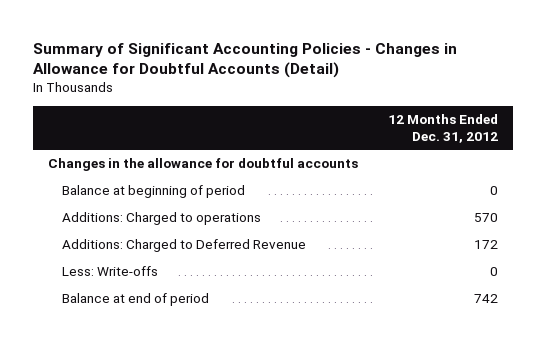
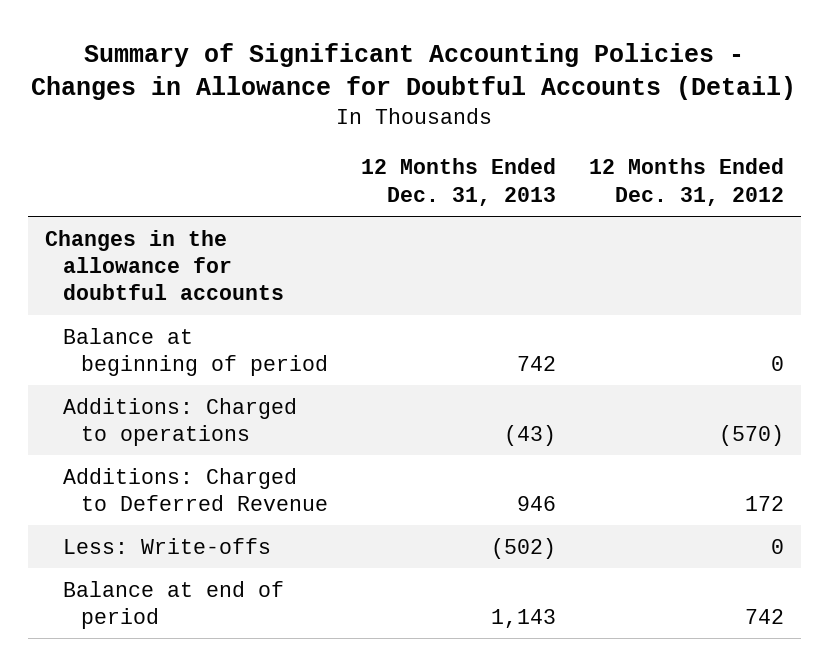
- | 12 Months Ended Dec. 31, 2012
+ | 12 Months Ended Dec. 31, 2013 | 12 Months Ended Dec. 31, 2012
- Additions: Charged to operations | 570
+ Additions: Charged to operations | (43) | (570)

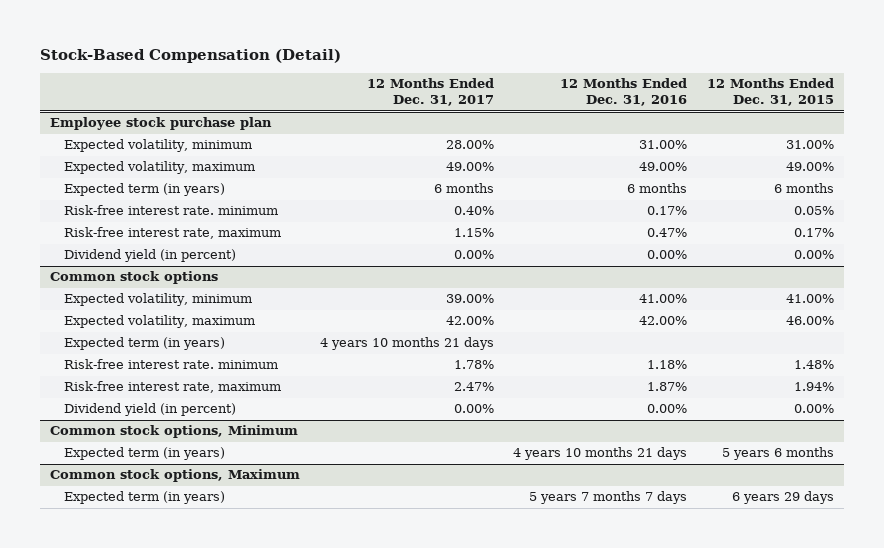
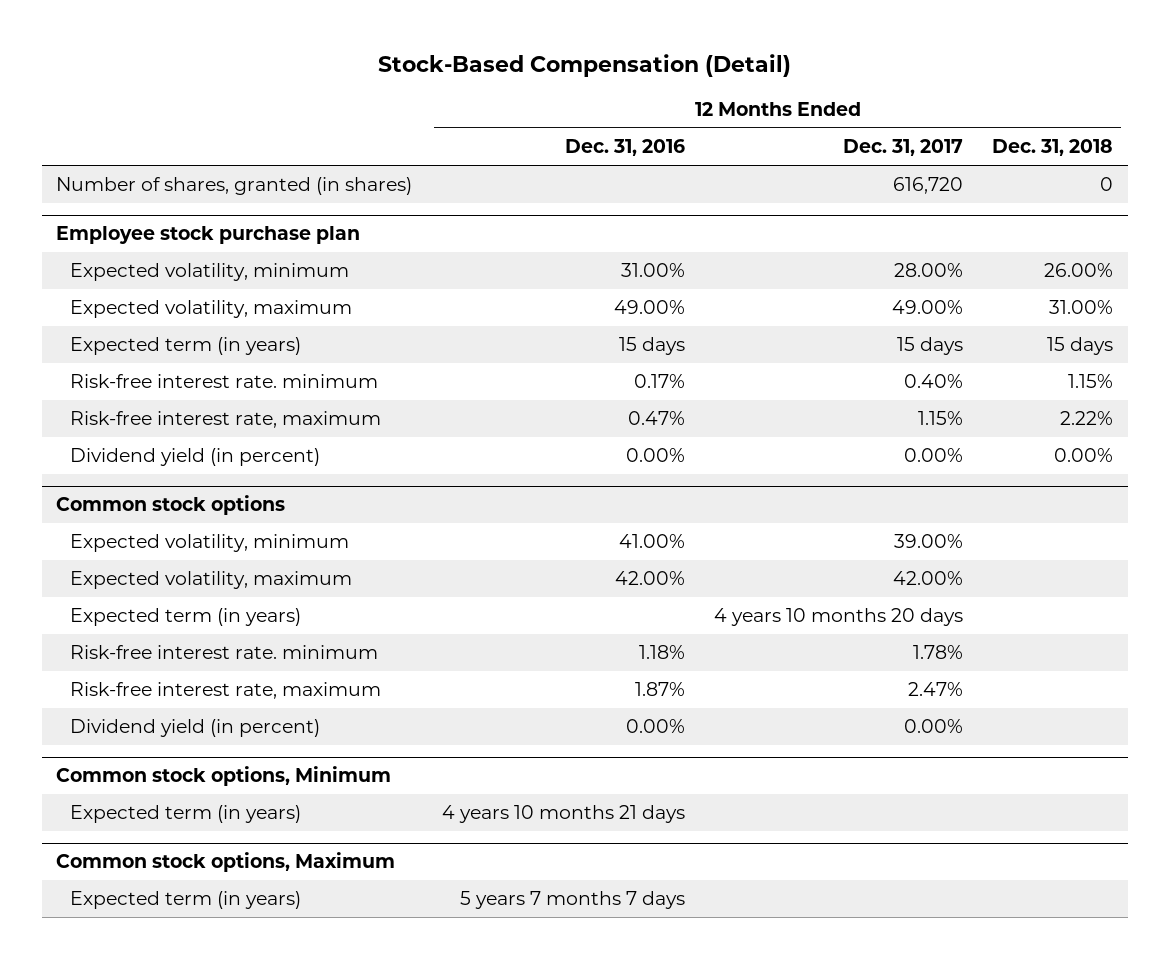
- | 12 Months Ended Dec. 31, 2017 | 12 Months Ended Dec. 31, 2016 | 12 Months Ended Dec. 31, 2015
+ | 12 Months Ended Dec. 31, 2016 | 12 Months Ended Dec. 31, 2017 | 12 Months Ended Dec. 31, 2018
+ Number of shares, granted (in shares) | | 616,720 | 0
@ Employee stock purchase plan
- Expected term (in years) | 6 months | 6 months | 6 months
+ Expected term (in years) | 15 days | 15 days | 15 days
@ Common stock options
- Expected term (in years) | 4 years 10 months 21 days | |
+ Expected term (in years) | | 4 years 10 months 20 days |

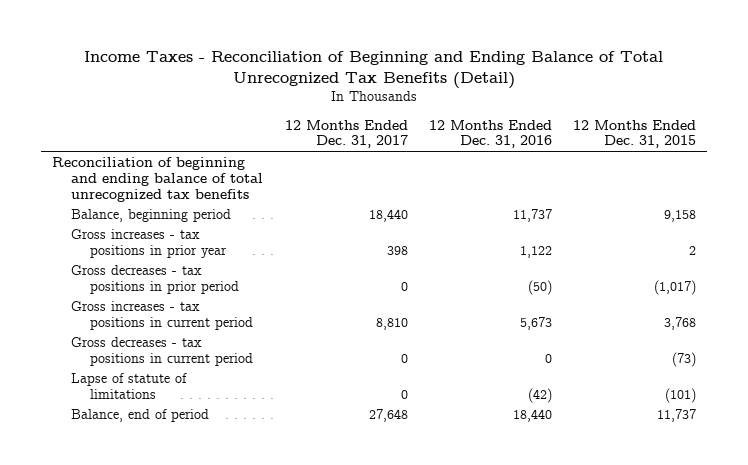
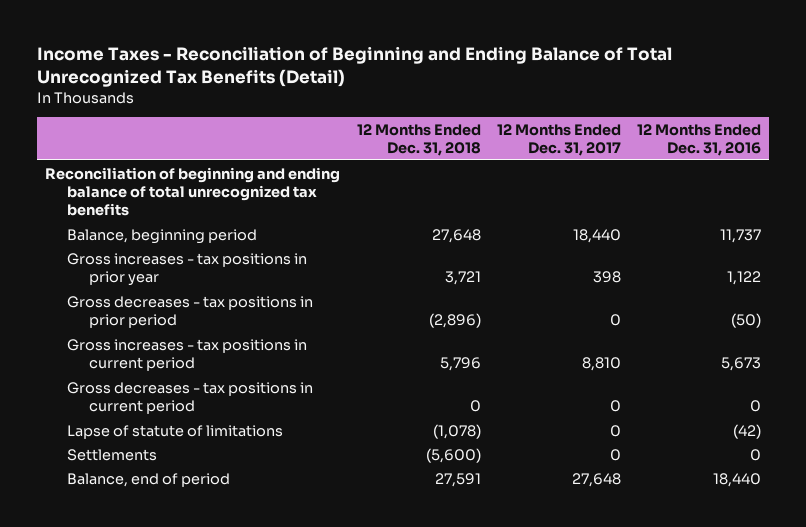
- | 12 Months Ended Dec. 31, 2017 | 12 Months Ended Dec. 31, 2016 | 12 Months Ended Dec. 31, 2015
+ | 12 Months Ended Dec. 31, 2018 | 12 Months Ended Dec. 31, 2017 | 12 Months Ended Dec. 31, 2016
+ Settlements | (5,600) | 0 | 0

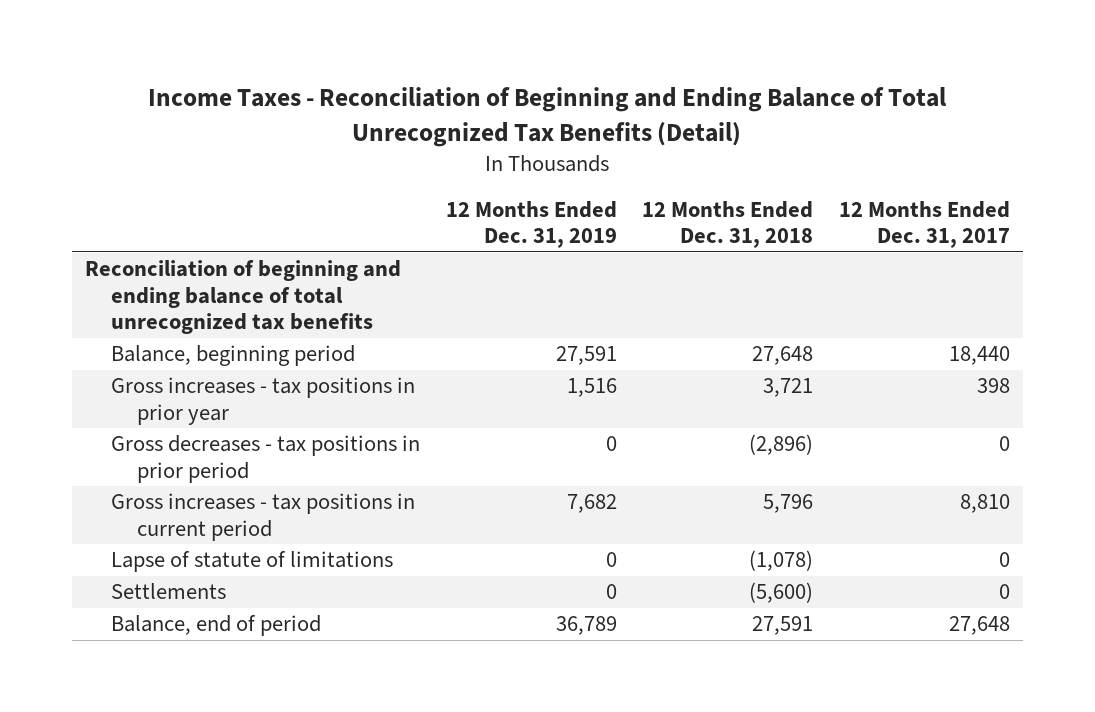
- | 12 Months Ended Dec. 31, 2018 | 12 Months Ended Dec. 31, 2017 | 12 Months Ended Dec. 31, 2016
+ | 12 Months Ended Dec. 31, 2019 | 12 Months Ended Dec. 31, 2018 | 12 Months Ended Dec. 31, 2017
- Gross decreases - tax positions in current period | 0 | 0 | 0

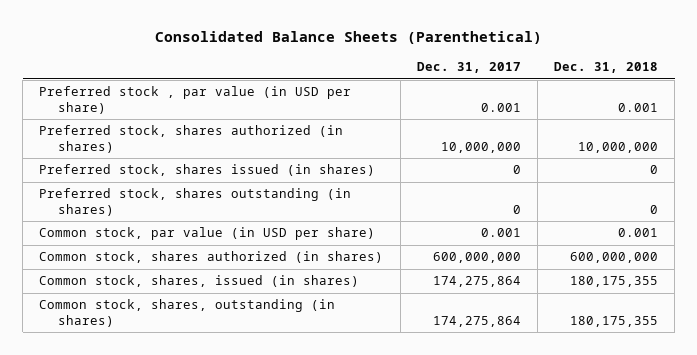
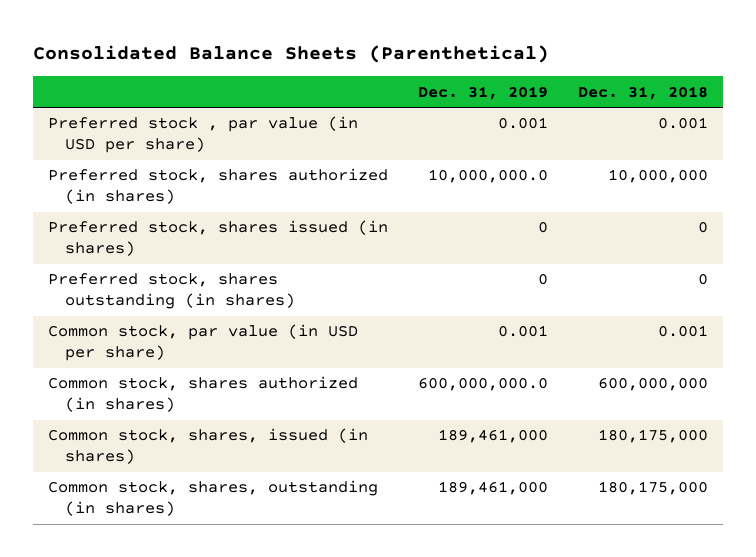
- | Dec. 31, 2017 | Dec. 31, 2018
+ | Dec. 31, 2019 | Dec. 31, 2018
- Common stock, shares, issued (in shares) | 174,275,864 | 180,175,355
- Common stock, shares, outstanding (in shares) | 174,275,864 | 180,175,355
+ Common stock, shares, issued (in shares) | 189,461,000 | 180,175,000
+ Common stock, shares, outstanding (in shares) | 189,461,000 | 180,175,000

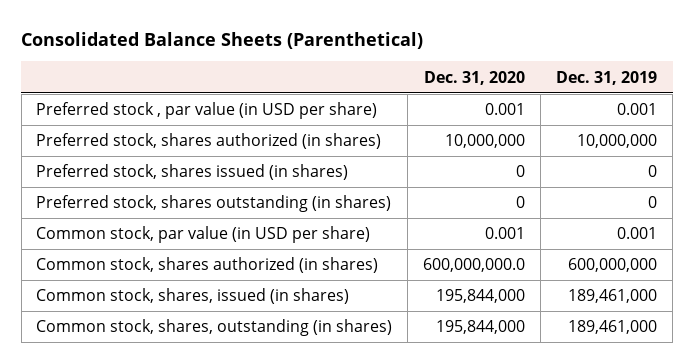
- | Dec. 31, 2019 | Dec. 31, 2018
+ | Dec. 31, 2020 | Dec. 31, 2019
- Preferred stock, shares authorized (in shares) | 10,000,000.0 | 10,000,000
+ Preferred stock, shares authorized (in shares) | 10,000,000 | 10,000,000
- Common stock, shares authorized (in shares) | 600,000,000.0 | 600,000,000
+ Common stock, shares authorized (in shares) | 600,000,000.0 | 600,000,000

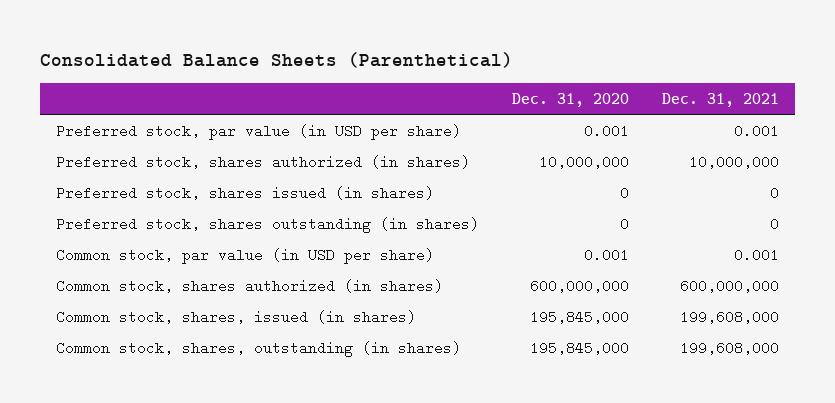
- | Dec. 31, 2020 | Dec. 31, 2019
+ | Dec. 31, 2020 | Dec. 31, 2021
- Preferred stock , par value (in USD per share) | 0.001 | 0.001
+ Preferred stock, par value (in USD per share) | 0.001 | 0.001
- Common stock, shares authorized (in shares) | 600,000,000.0 | 600,000,000
- Common stock, shares, issued (in shares) | 195,844,000 | 189,461,000
- Common stock, shares, outstanding (in shares) | 195,844,000 | 189,461,000
+ Common stock, shares authorized (in shares) | 600,000,000 | 600,000,000
+ Common stock, shares, issued (in shares) | 195,845,000 | 199,608,000
+ Common stock, shares, outstanding (in shares) | 195,845,000 | 199,608,000

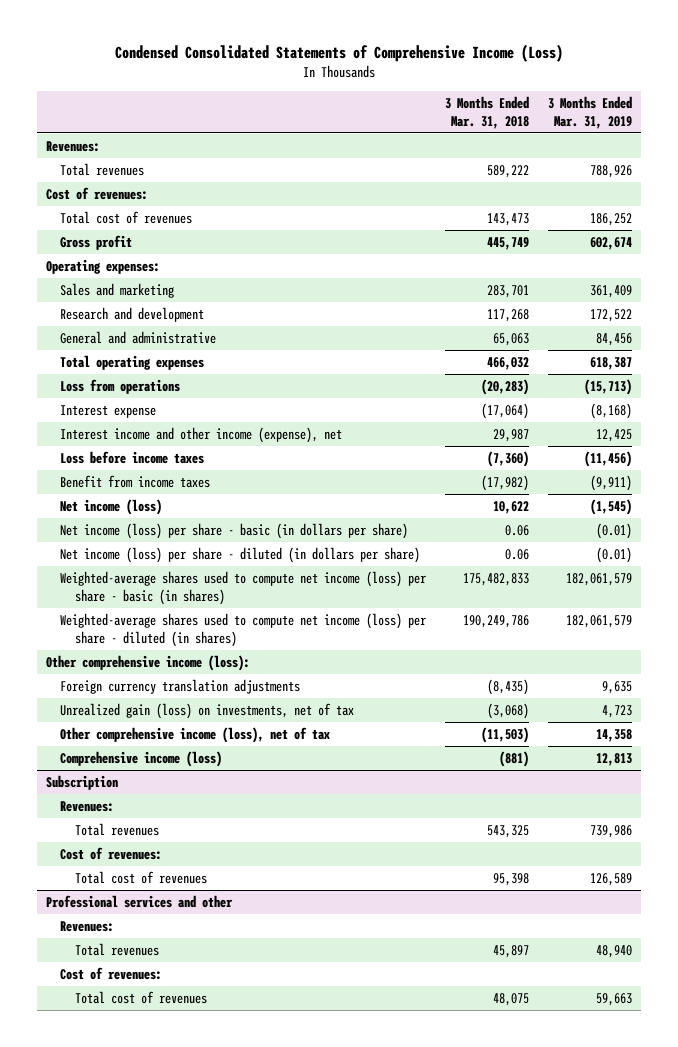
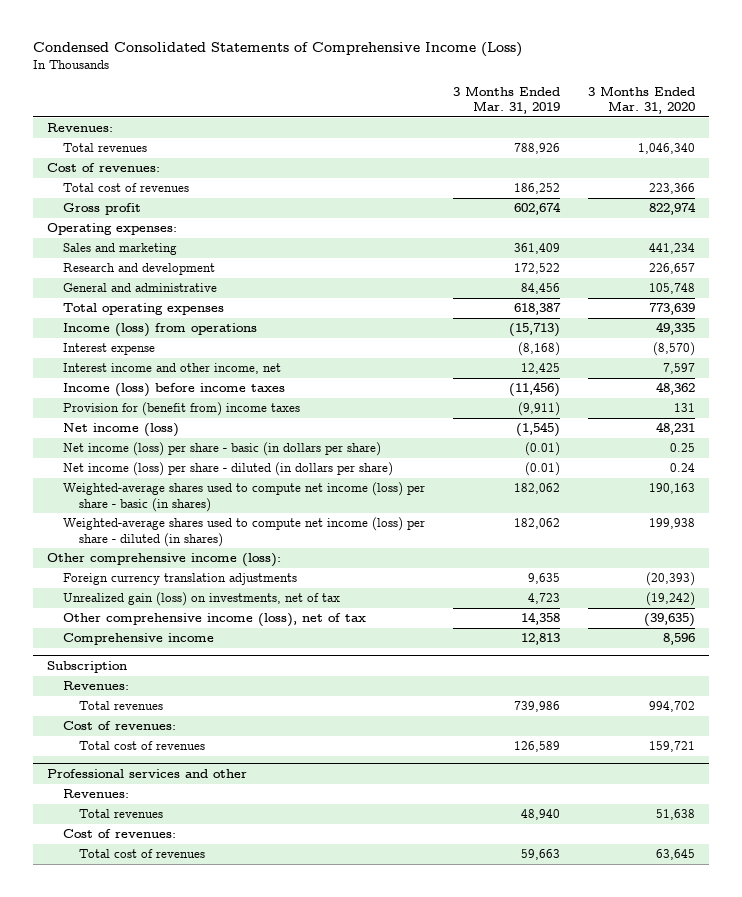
- | 3 Months Ended Mar. 31, 2018 | 3 Months Ended Mar. 31, 2019
+ | 3 Months Ended Mar. 31, 2019 | 3 Months Ended Mar. 31, 2020
- Loss from operations | (20,283) | (15,713)
+ Income (loss) from operations | (15,713) | 49,335
- Interest income and other income (expense), net | 29,987 | 12,425
- Loss before income taxes | (7,360) | (11,456)
- Benefit from income taxes | (17,982) | (9,911)
+ Interest income and other income, net | 12,425 | 7,597
+ Income (loss) before income taxes | (11,456) | 48,362
+ Provision for (benefit from) income taxes | (9,911) | 131
- Weighted-average shares used to compute net income (loss) per share - basic (in shares) | 175,482,833 | 182,061,579
- Weighted-average shares used to compute net income (loss) per share - diluted (in shares) | 190,249,786 | 182,061,579
+ Weighted-average shares used to compute net income (loss) per share - basic (in shares) | 182,062 | 190,163
+ Weighted-average shares used to compute net income (loss) per share - diluted (in shares) | 182,062 | 199,938
- Comprehensive income (loss) | (881) | 12,813
+ Comprehensive income | 12,813 | 8,596

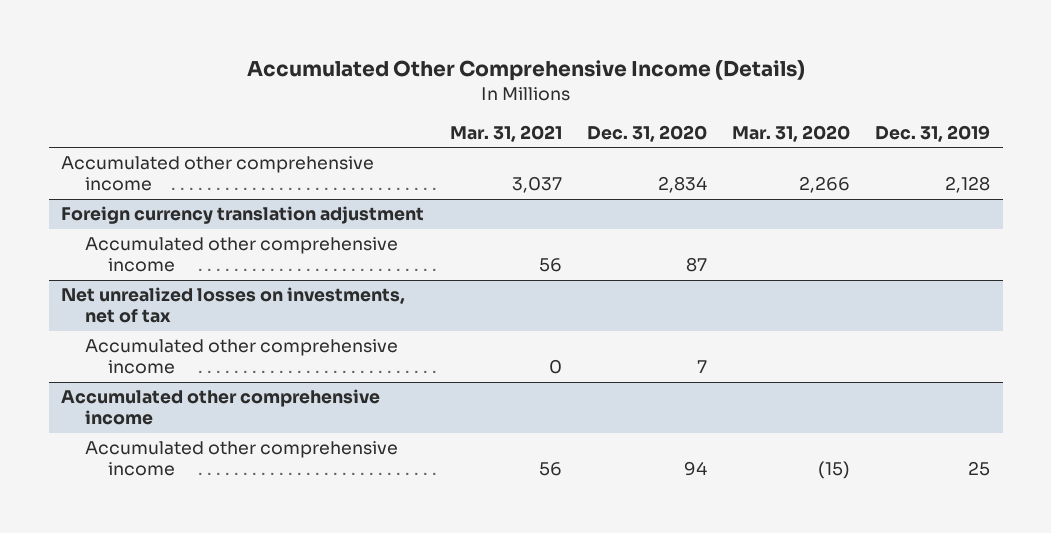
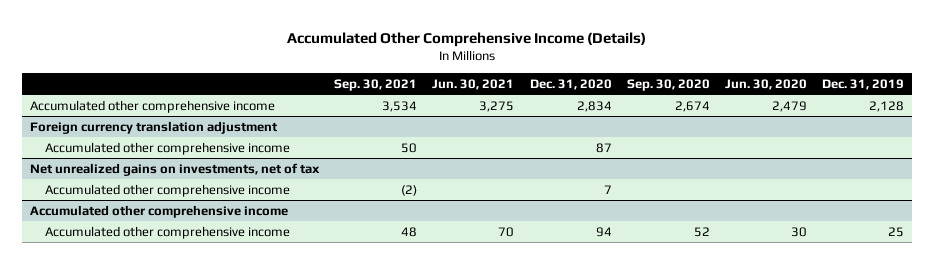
- | Mar. 31, 2021 | Dec. 31, 2020 | Mar. 31, 2020 | Dec. 31, 2019
+ | Sep. 30, 2021 | Jun. 30, 2021 | Dec. 31, 2020 | Sep. 30, 2020 | Jun. 30, 2020 | Dec. 31, 2019
- Net unrealized losses on investments, net of tax
+ Net unrealized gains on investments, net of tax

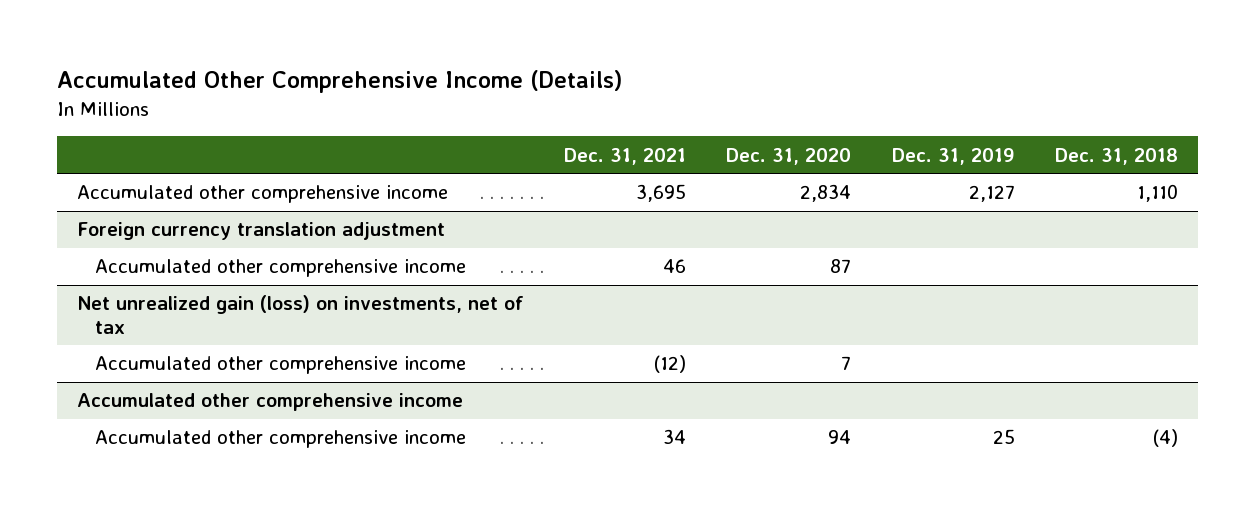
- | Sep. 30, 2021 | Jun. 30, 2021 | Dec. 31, 2020 | Sep. 30, 2020 | Jun. 30, 2020 | Dec. 31, 2019
+ | Dec. 31, 2021 | Dec. 31, 2020 | Dec. 31, 2019 | Dec. 31, 2018
- Accumulated other comprehensive income | 3,534 | 3,275 | 2,834 | 2,674 | 2,479 | 2,128
+ Accumulated other comprehensive income | 3,695 | 2,834 | 2,127 | 1,110
- Net unrealized gains on investments, net of tax
+ Net unrealized gain (loss) on investments, net of tax

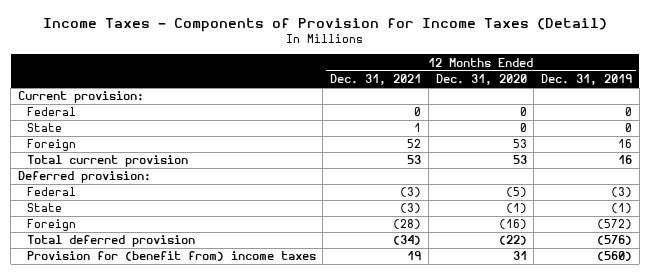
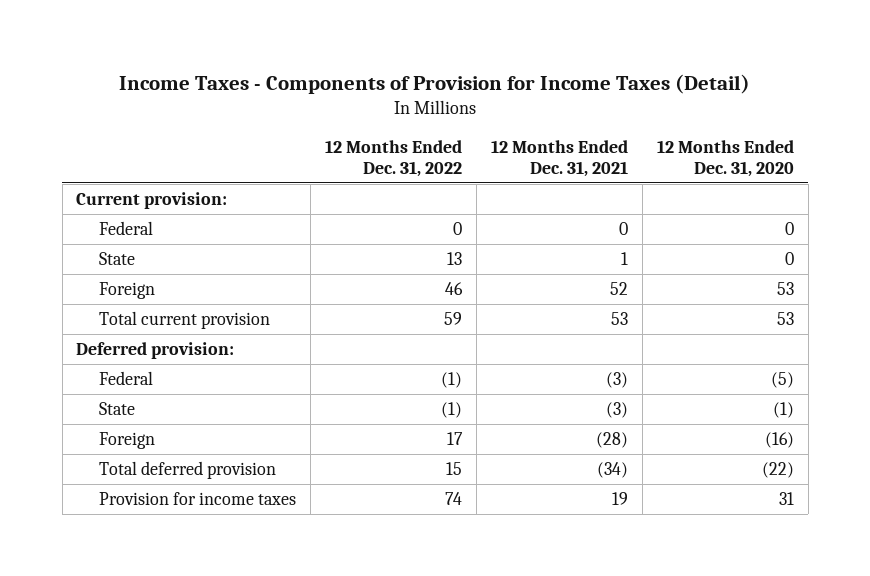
- | 12 Months Ended Dec. 31, 2021 | 12 Months Ended Dec. 31, 2020 | 12 Months Ended Dec. 31, 2019
+ | 12 Months Ended Dec. 31, 2022 | 12 Months Ended Dec. 31, 2021 | 12 Months Ended Dec. 31, 2020
- Provision for (benefit from) income taxes | 19 | 31 | (560)
+ Provision for income taxes | 74 | 19 | 31

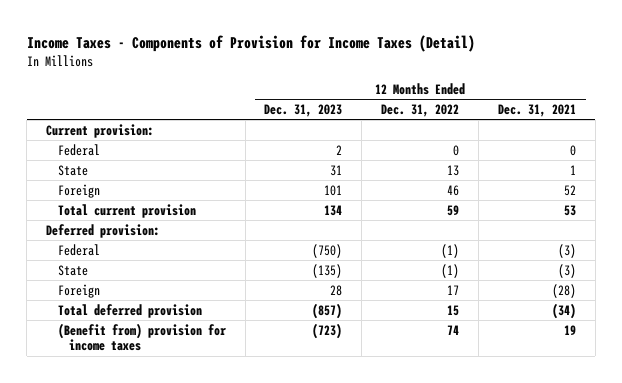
- | 12 Months Ended Dec. 31, 2022 | 12 Months Ended Dec. 31, 2021 | 12 Months Ended Dec. 31, 2020
+ | 12 Months Ended Dec. 31, 2023 | 12 Months Ended Dec. 31, 2022 | 12 Months Ended Dec. 31, 2021
- Provision for income taxes | 74 | 19 | 31
+ (Benefit from) provision for income taxes | (723) | 74 | 19

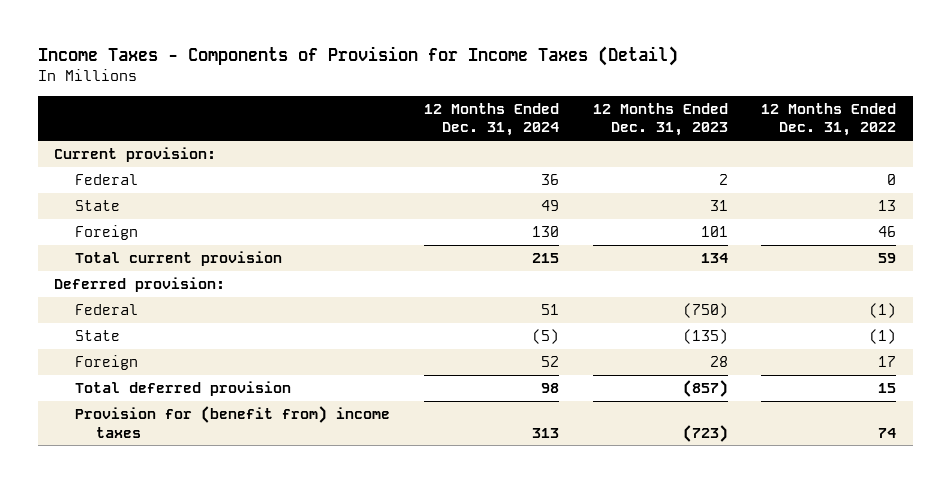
- | 12 Months Ended Dec. 31, 2023 | 12 Months Ended Dec. 31, 2022 | 12 Months Ended Dec. 31, 2021
+ | 12 Months Ended Dec. 31, 2024 | 12 Months Ended Dec. 31, 2023 | 12 Months Ended Dec. 31, 2022
- (Benefit from) provision for income taxes | (723) | 74 | 19
+ Provision for (benefit from) income taxes | 313 | (723) | 74

